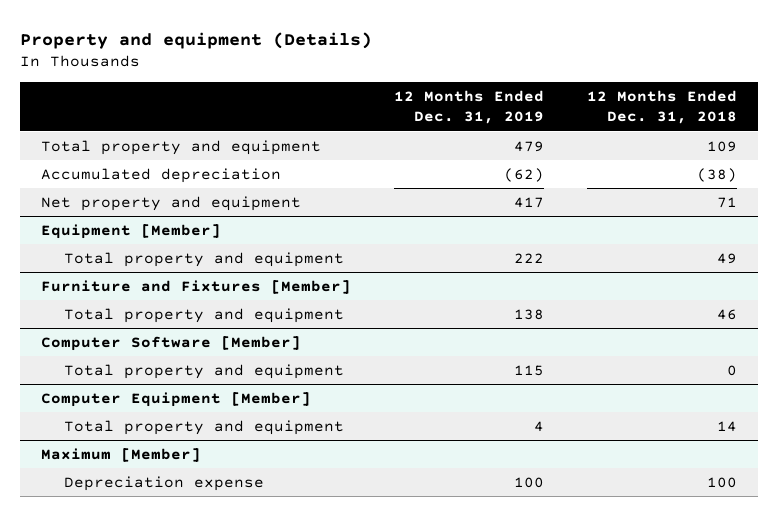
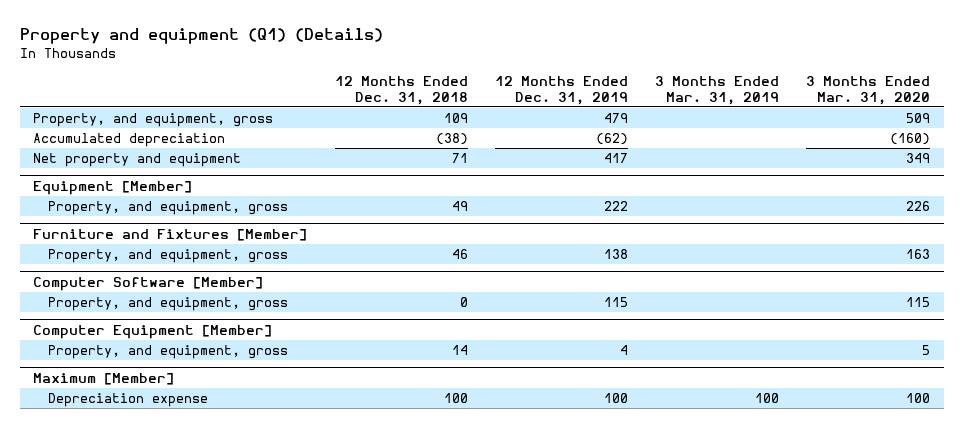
- Property and equipment (Details)
+ Property and equipment (Q1) (Details)
- | 12 Months Ended Dec. 31, 2019 | 12 Months Ended Dec. 31, 2018
+ | 12 Months Ended Dec. 31, 2018 | 12 Months Ended Dec. 31, 2019 | 3 Months Ended Mar. 31, 2019 | 3 Months Ended Mar. 31, 2020
- Total property and equipment | 479 | 109
+ Property, and equipment, gross | 109 | 479 | | 509
@ Equipment [Member]
- Total property and equipment | 222 | 49
+ Property, and equipment, gross | 49 | 222 | | 226
@ Furniture and Fixtures [Member]
- Total property and equipment | 138 | 46
+ Property, and equipment, gross | 46 | 138 | | 163
@ Computer Software [Member]
- Total property and equipment | 115 | 0
+ Property, and equipment, gross | 0 | 115 | | 115
@ Computer Equipment [Member]
- Total property and equipment | 4 | 14
+ Property, and equipment, gross | 14 | 4 | | 5

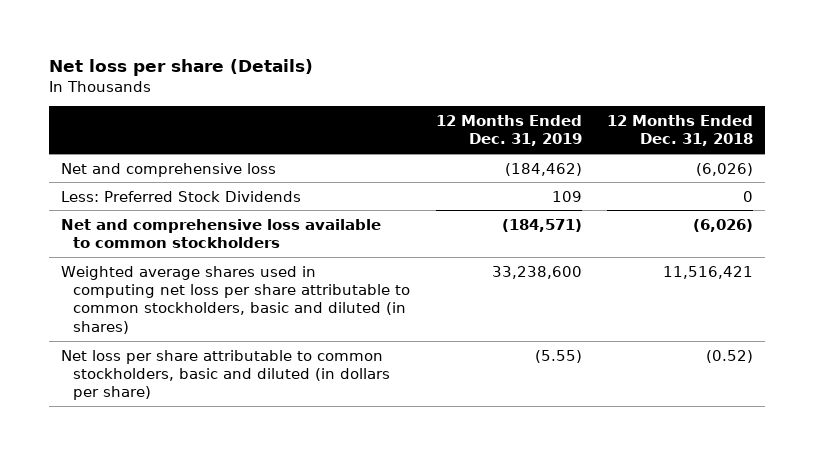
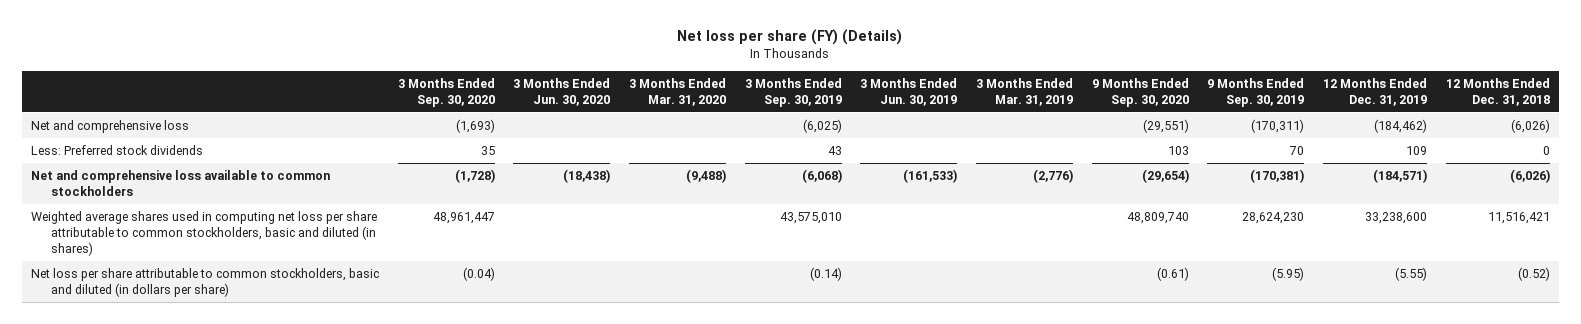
- Net loss per share (Details)
+ Net loss per share (FY) (Details)
- | 12 Months Ended Dec. 31, 2019 | 12 Months Ended Dec. 31, 2018
+ | 3 Months Ended Sep. 30, 2020 | 3 Months Ended Jun. 30, 2020 | 3 Months Ended Mar. 31, 2020 | 3 Months Ended Sep. 30, 2019 | 3 Months Ended Jun. 30, 2019 | 3 Months Ended Mar. 31, 2019 | 9 Months Ended Sep. 30, 2020 | 9 Months Ended Sep. 30, 2019 | 12 Months Ended Dec. 31, 2019 | 12 Months Ended Dec. 31, 2018
- Less: Preferred Stock Dividends | 109 | 0
+ Less: Preferred stock dividends | 35 | | | 43 | | | 103 | 70 | 109 | 0

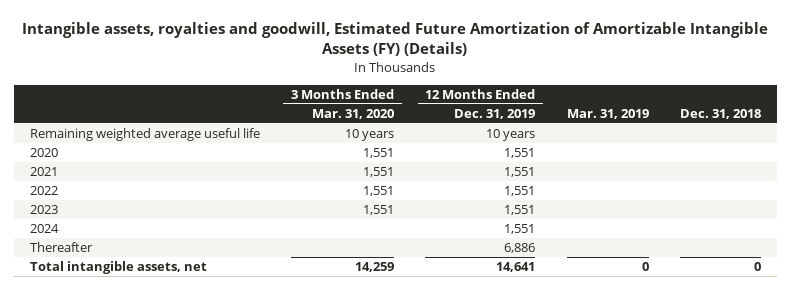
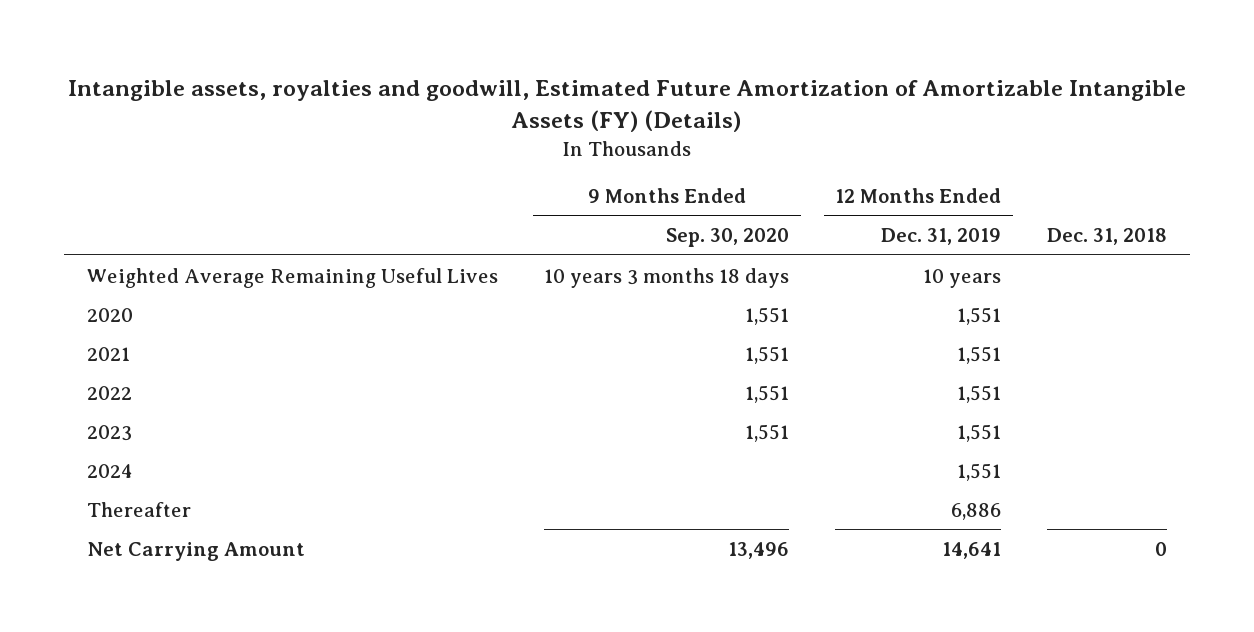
- | 3 Months Ended Mar. 31, 2020 | 12 Months Ended Dec. 31, 2019 | Mar. 31, 2019 | Dec. 31, 2018
+ | 9 Months Ended Sep. 30, 2020 | 12 Months Ended Dec. 31, 2019 | Dec. 31, 2018
- Remaining weighted average useful life | 10 years | 10 years | |
+ Weighted Average Remaining Useful Lives | 10 years 3 months 18 days | 10 years |
- Total intangible assets, net | 14,259 | 14,641 | 0 | 0
+ Net Carrying Amount | 13,496 | 14,641 | 0

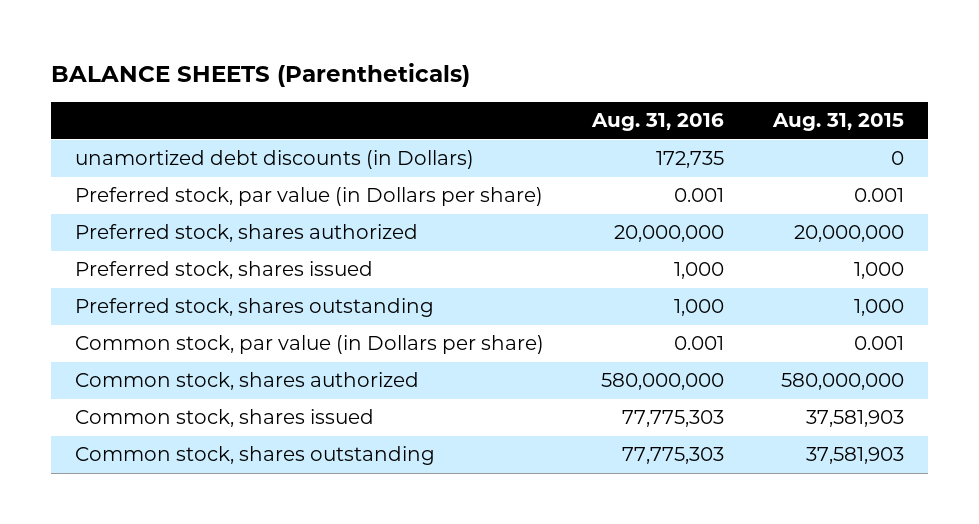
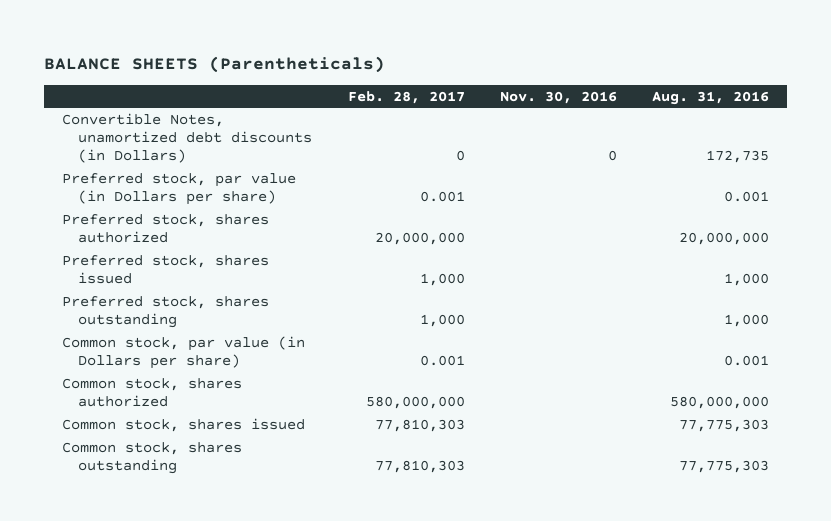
- | Aug. 31, 2016 | Aug. 31, 2015
+ | Feb. 28, 2017 | Nov. 30, 2016 | Aug. 31, 2016
- unamortized debt discounts (in Dollars) | 172,735 | 0
+ Convertible Notes, unamortized debt discounts (in Dollars) | 0 | 0 | 172,735

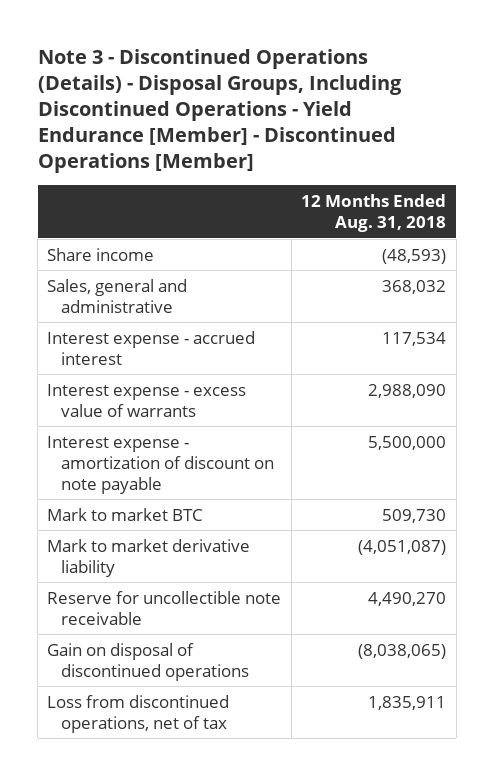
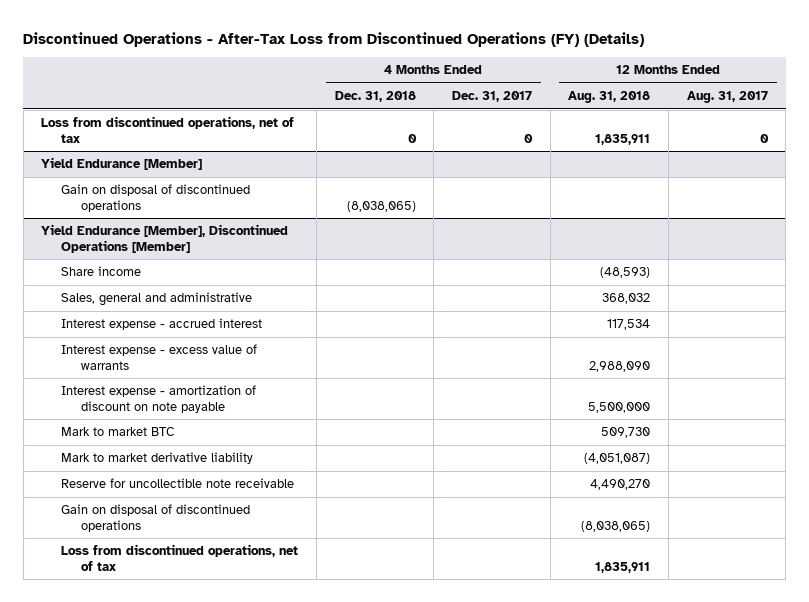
- Note 3 - Discontinued Operations (Details) - Disposal Groups, Including Discontinued Operations - Yield Endurance [Member] - Discontinued Operations [Member]
+ Discontinued Operations - After-Tax Loss from Discontinued Operations (FY) (Details)
- | 12 Months Ended Aug. 31, 2018
+ | 4 Months Ended Dec. 31, 2018 | 4 Months Ended Dec. 31, 2017 | 12 Months Ended Aug. 31, 2018 | 12 Months Ended Aug. 31, 2017
+ Loss from discontinued operations, net of tax | 0 | 0 | 1,835,911 | 0
+ Yield Endurance [Member]
+ Gain on disposal of discontinued operations | (8,038,065) | | |
+ Yield Endurance [Member], Discontinued Operations [Member]

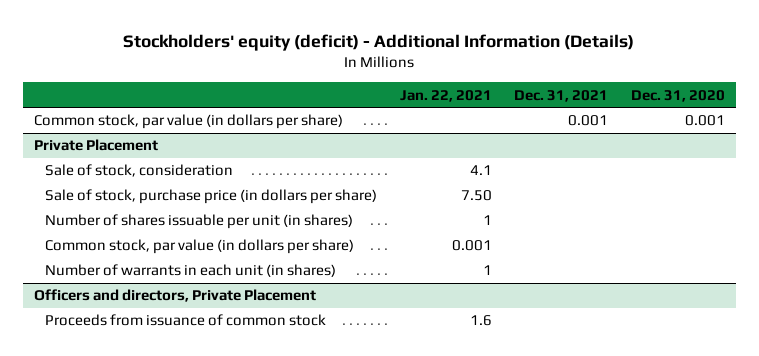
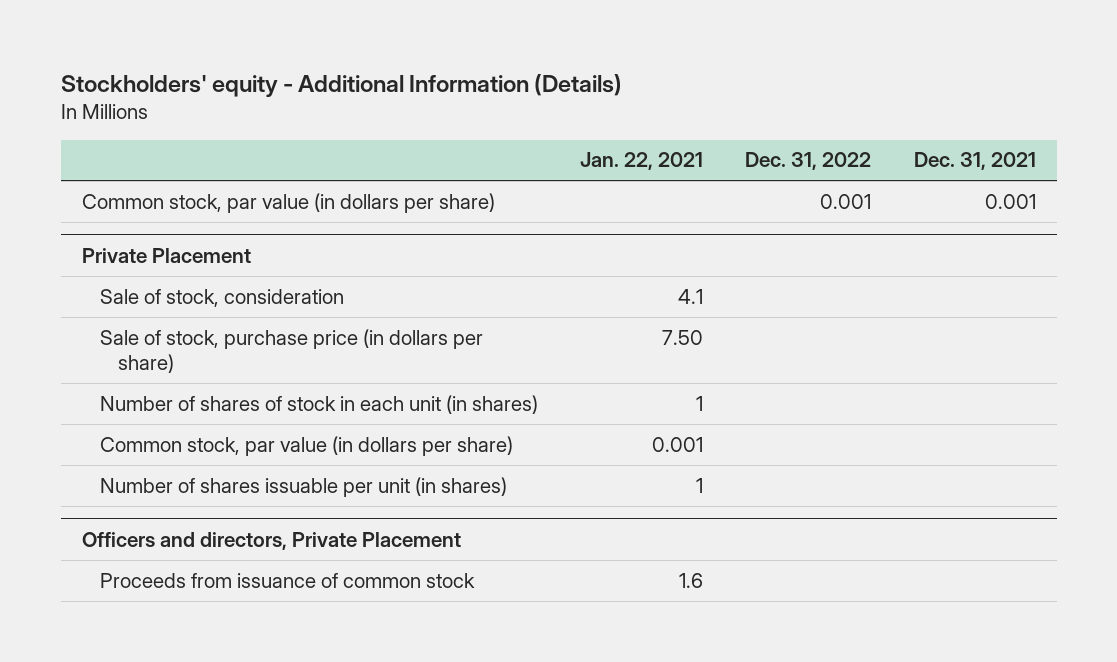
- Stockholders' equity (deficit) - Additional Information (Details)
+ Stockholders' equity - Additional Information (Details)
- | Jan. 22, 2021 | Dec. 31, 2021 | Dec. 31, 2020
+ | Jan. 22, 2021 | Dec. 31, 2022 | Dec. 31, 2021
@ Private Placement
+ Number of shares of stock in each unit (in shares) | 1 | |
- Number of warrants in each unit (in shares) | 1 | |
moved down: Number of shares issuable per unit (in shares) | 1 | |

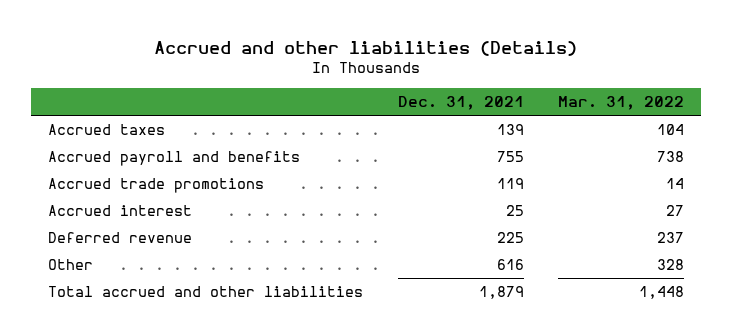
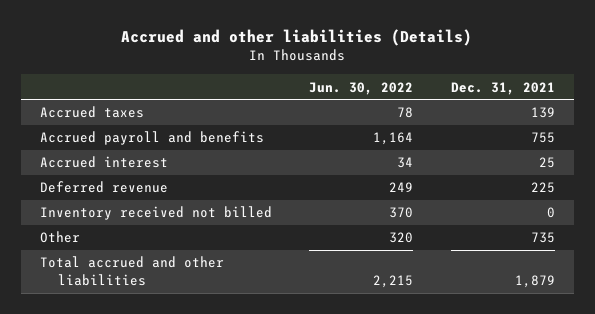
- | Dec. 31, 2021 | Mar. 31, 2022
+ | Jun. 30, 2022 | Dec. 31, 2021
- Accrued trade promotions | 119 | 14
- Other | 616 | 328
+ Inventory received not billed | 370 | 0
+ Other | 320 | 735

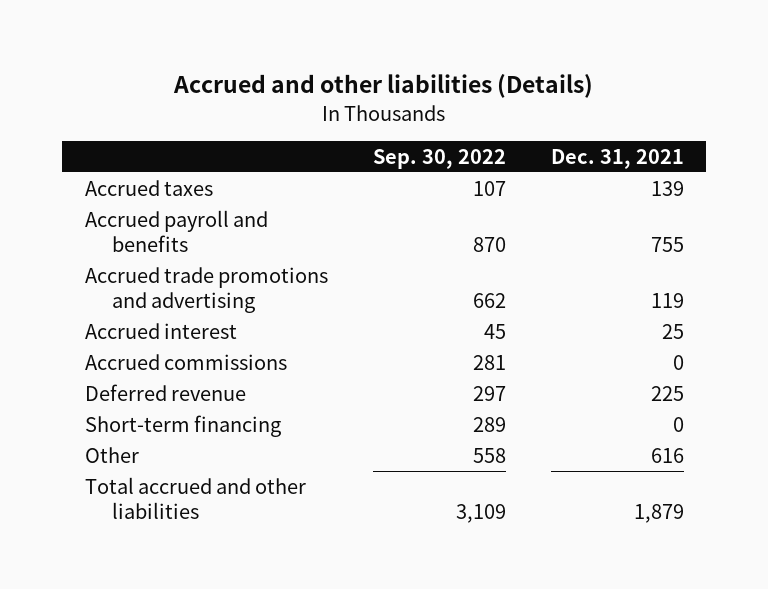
- | Jun. 30, 2022 | Dec. 31, 2021
+ | Sep. 30, 2022 | Dec. 31, 2021
+ Accrued trade promotions and advertising | 662 | 119
+ Accrued commissions | 281 | 0
- Inventory received not billed | 370 | 0
- Other | 320 | 735
+ Short-term financing | 289 | 0
+ Other | 558 | 616

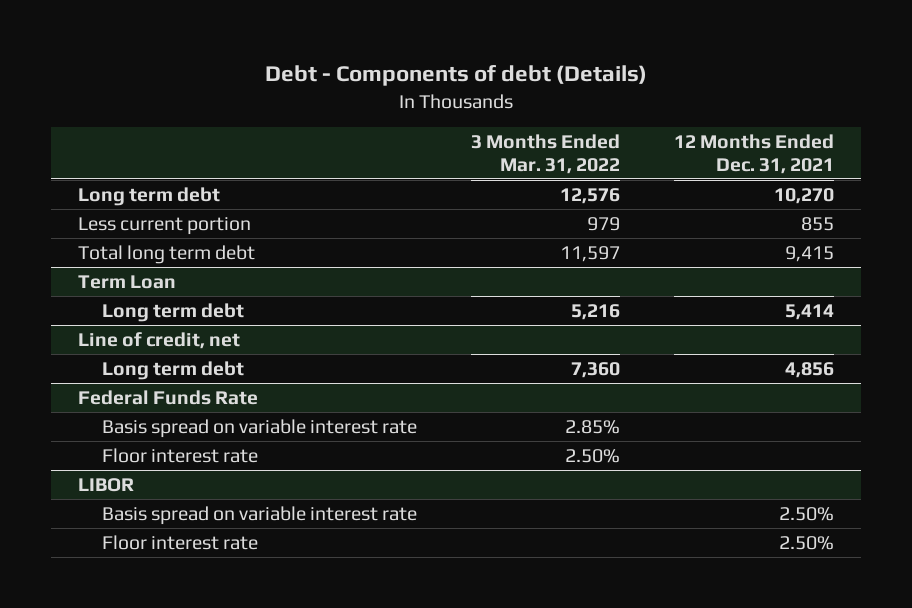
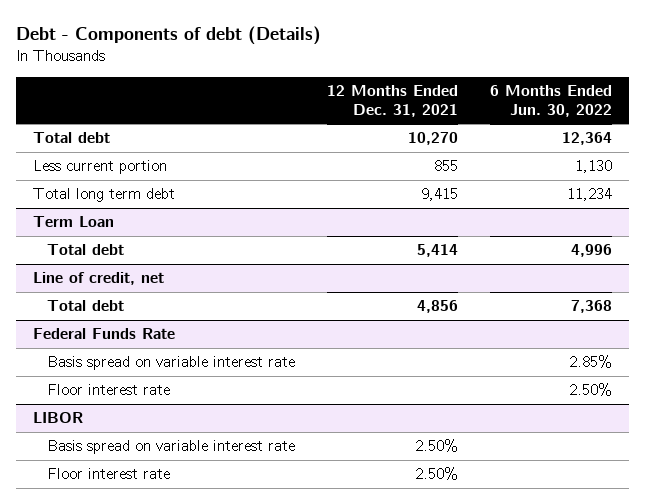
- | 3 Months Ended Mar. 31, 2022 | 12 Months Ended Dec. 31, 2021
+ | 12 Months Ended Dec. 31, 2021 | 6 Months Ended Jun. 30, 2022
- Long term debt | 12,576 | 10,270
+ Total debt | 10,270 | 12,364
@ Term Loan
- Long term debt | 5,216 | 5,414
+ Total debt | 5,414 | 4,996
@ Line of credit, net
- Long term debt | 7,360 | 4,856
+ Total debt | 4,856 | 7,368

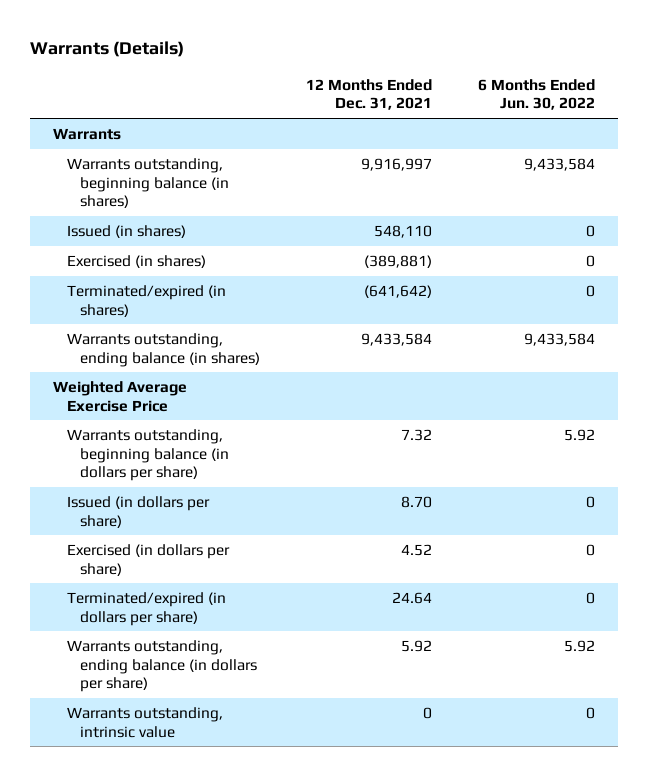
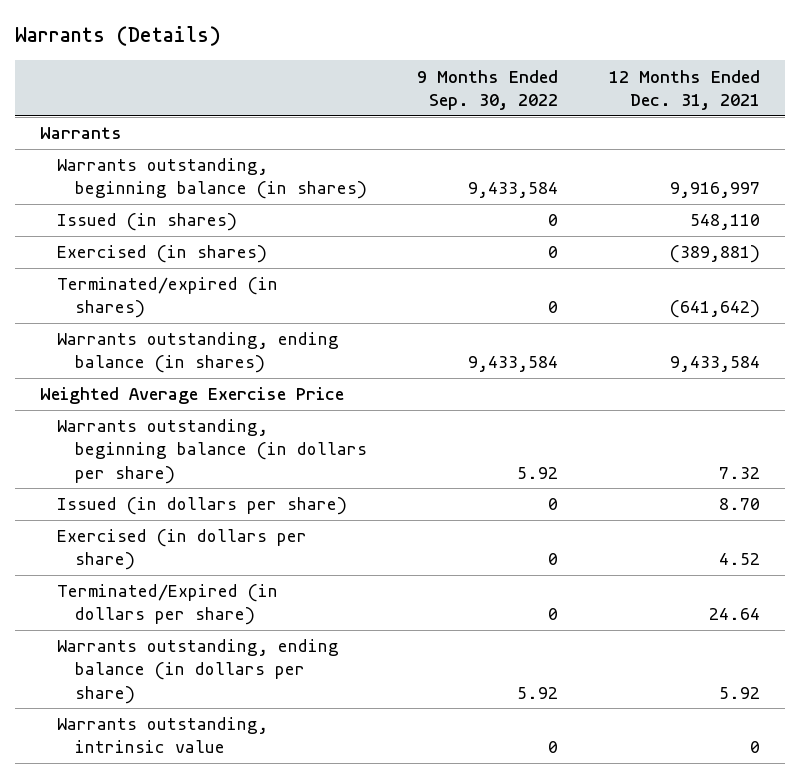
- | 12 Months Ended Dec. 31, 2021 | 6 Months Ended Jun. 30, 2022
+ | 9 Months Ended Sep. 30, 2022 | 12 Months Ended Dec. 31, 2021
- Terminated/expired (in dollars per share) | 24.64 | 0
+ Terminated/Expired (in dollars per share) | 0 | 24.64

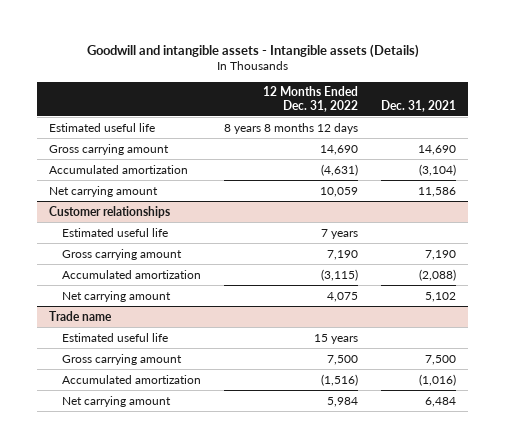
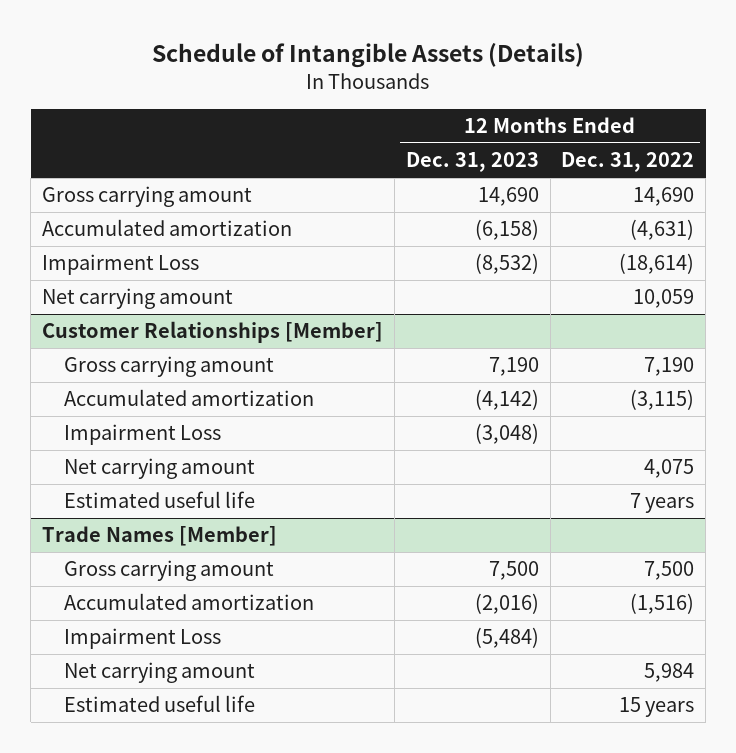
- Goodwill and intangible assets - Intangible assets (Details)
+ Schedule of Intangible Assets (Details)
- | 12 Months Ended Dec. 31, 2022 | Dec. 31, 2021
+ | 12 Months Ended Dec. 31, 2023 | 12 Months Ended Dec. 31, 2022
- Estimated useful life | 8 years 8 months 12 days |
+ Impairment Loss | (8,532) | (18,614)
- Customer relationships
- Estimated useful life | 7 years |
+ Customer Relationships [Member]
+ Impairment Loss | (3,048) |
- Trade name
- Estimated useful life | 15 years |
+ Estimated useful life | | 7 years
+ Trade Names [Member]
+ Impairment Loss | (5,484) |
+ Estimated useful life | | 15 years

